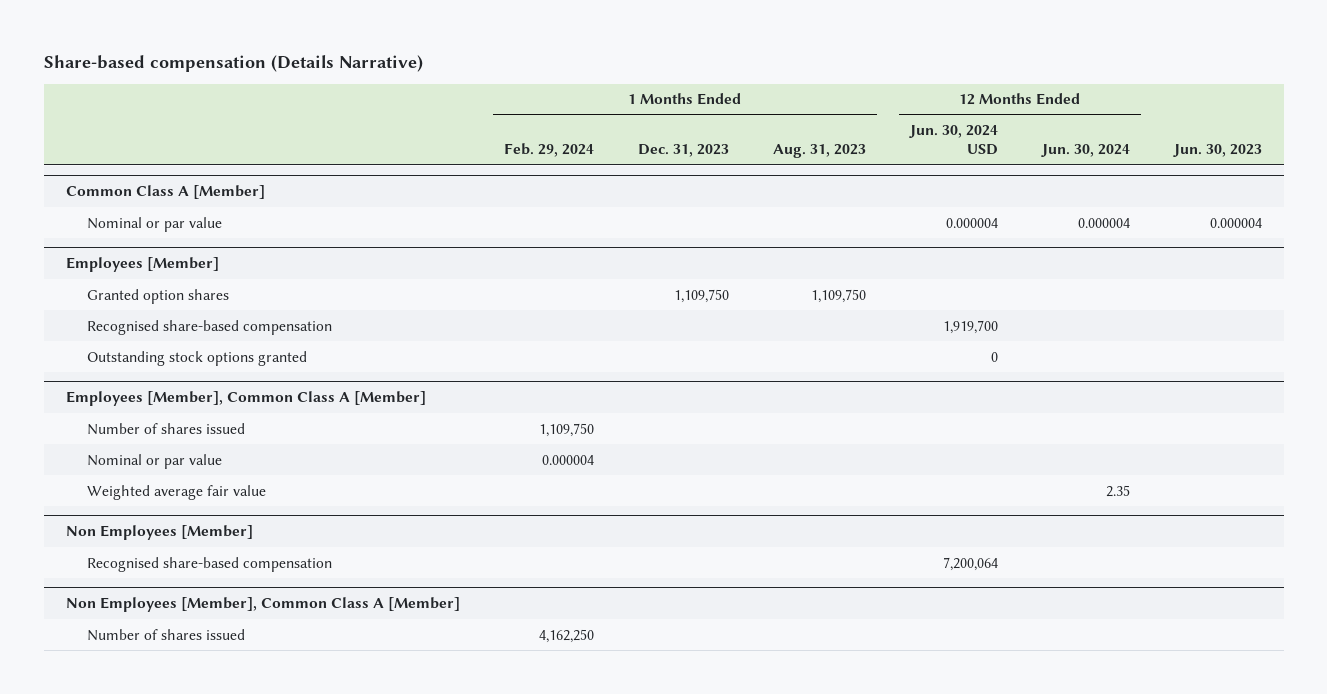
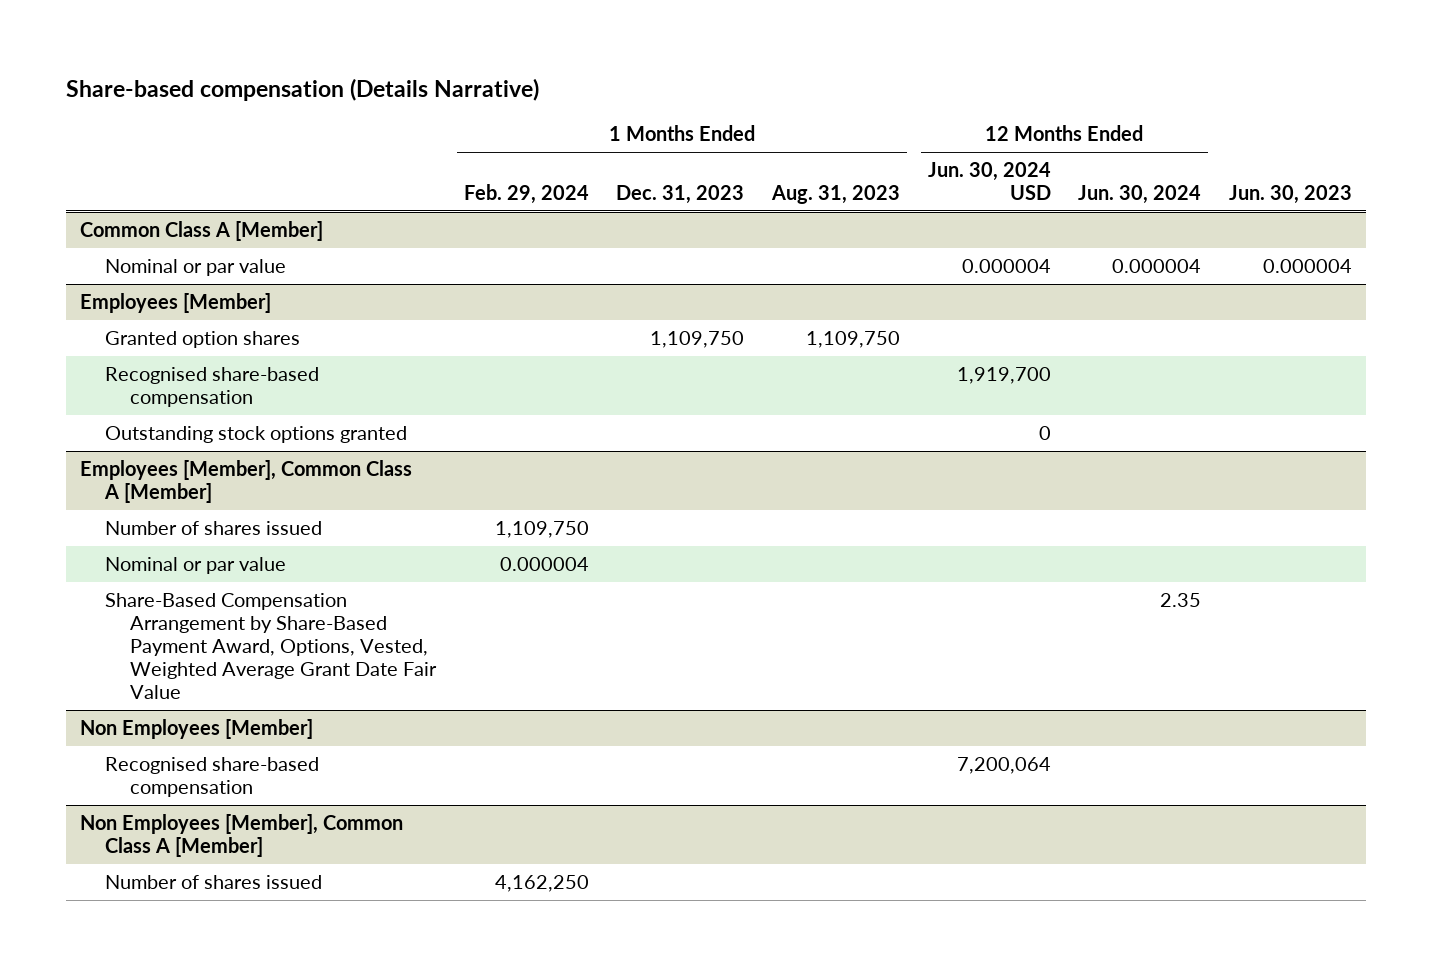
@ Employees [Member], Common Class A [Member]
- Weighted average fair value | | | | | 2.35 |
+ Share-Based Compensation Arrangement by Share-Based Payment Award, Options, Vested, Weighted Average Grant Date Fair Value | | | | | 2.35 |

